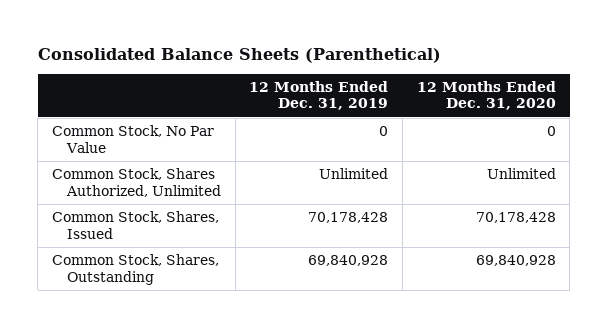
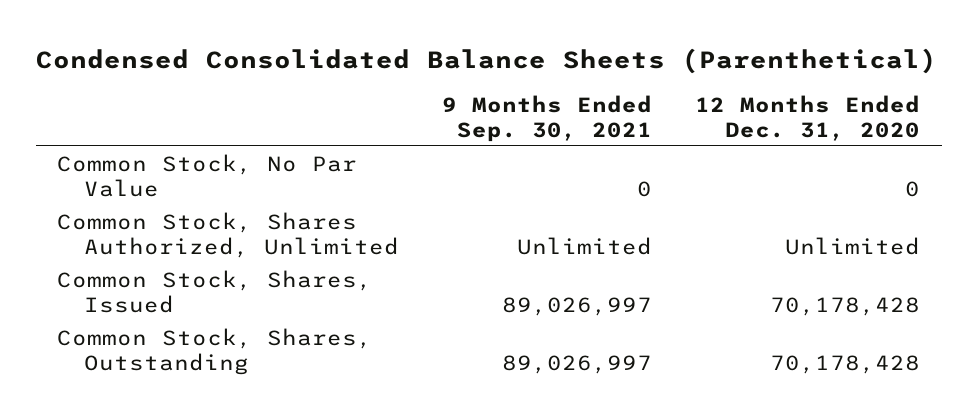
- Consolidated Balance Sheets (Parenthetical)
+ Condensed Consolidated Balance Sheets (Parenthetical)
- | 12 Months Ended Dec. 31, 2019 | 12 Months Ended Dec. 31, 2020
+ | 9 Months Ended Sep. 30, 2021 | 12 Months Ended Dec. 31, 2020
- Common Stock, Shares, Outstanding | 69,840,928 | 69,840,928
+ Common Stock, Shares, Outstanding | 89,026,997 | 70,178,428

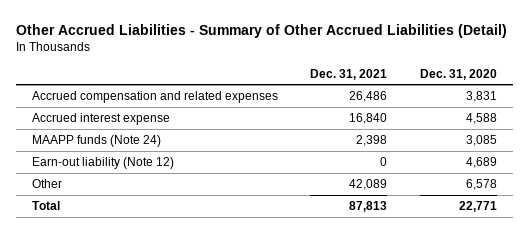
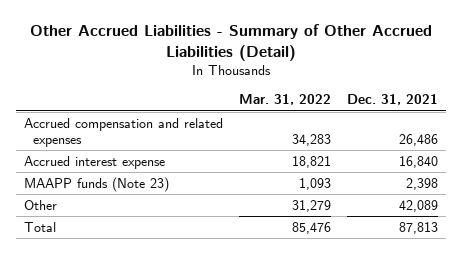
- | Dec. 31, 2021 | Dec. 31, 2020
+ | Mar. 31, 2022 | Dec. 31, 2021
- MAAPP funds (Note 24) | 2,398 | 3,085
- Earn-out liability (Note 12) | 0 | 4,689
+ MAAPP funds (Note 23) | 1,093 | 2,398

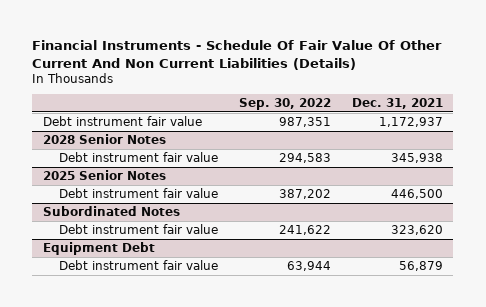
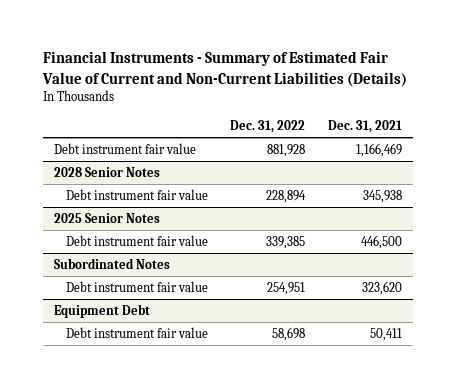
- Financial Instruments - Schedule Of Fair Value Of Other Current And Non Current Liabilities (Details)
+ Financial Instruments - Summary of Estimated Fair Value of Current and Non-Current Liabilities (Details)
- | Sep. 30, 2022 | Dec. 31, 2021
+ | Dec. 31, 2022 | Dec. 31, 2021
- Debt instrument fair value | 987,351 | 1,172,937
+ Debt instrument fair value | 881,928 | 1,166,469
@ Equipment Debt
- Debt instrument fair value | 63,944 | 56,879
+ Debt instrument fair value | 58,698 | 50,411

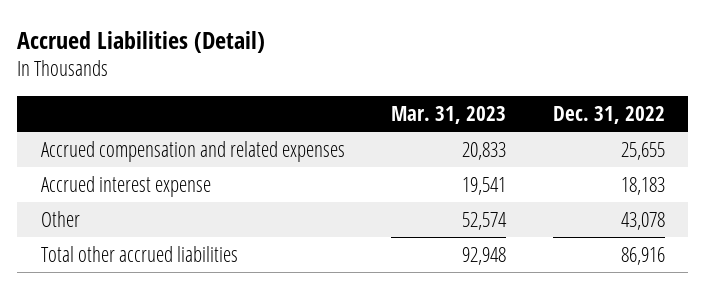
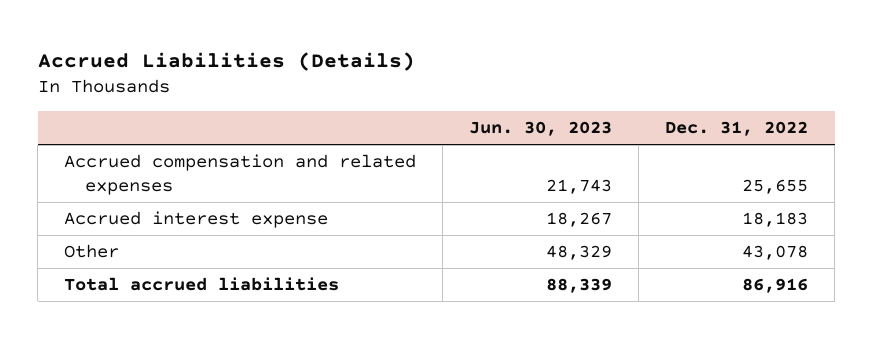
- Accrued Liabilities (Detail)
+ Accrued Liabilities (Details)
- | Mar. 31, 2023 | Dec. 31, 2022
+ | Jun. 30, 2023 | Dec. 31, 2022
- Total other accrued liabilities | 92,948 | 86,916
+ Total accrued liabilities | 88,339 | 86,916

